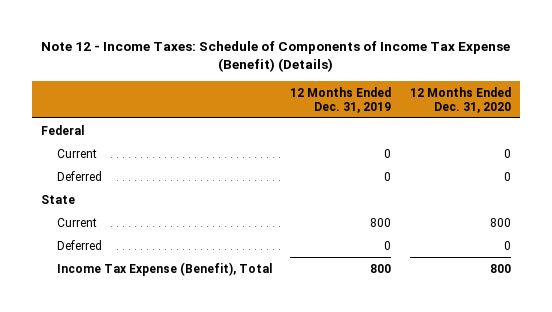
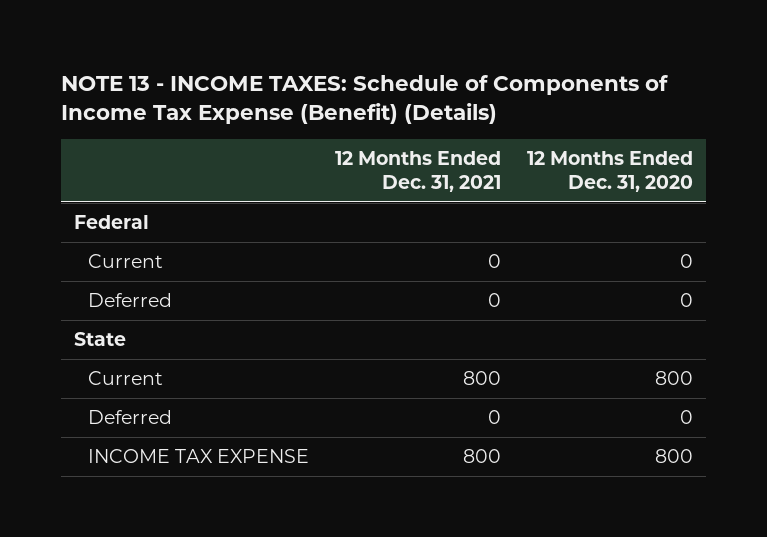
- Note 12 - Income Taxes: Schedule of Components of Income Tax Expense (Benefit) (Details)
+ NOTE 13 - INCOME TAXES: Schedule of Components of Income Tax Expense (Benefit) (Details)
- | 12 Months Ended Dec. 31, 2019 | 12 Months Ended Dec. 31, 2020
+ | 12 Months Ended Dec. 31, 2021 | 12 Months Ended Dec. 31, 2020
- Income Tax Expense (Benefit), Total | 800 | 800
+ INCOME TAX EXPENSE | 800 | 800

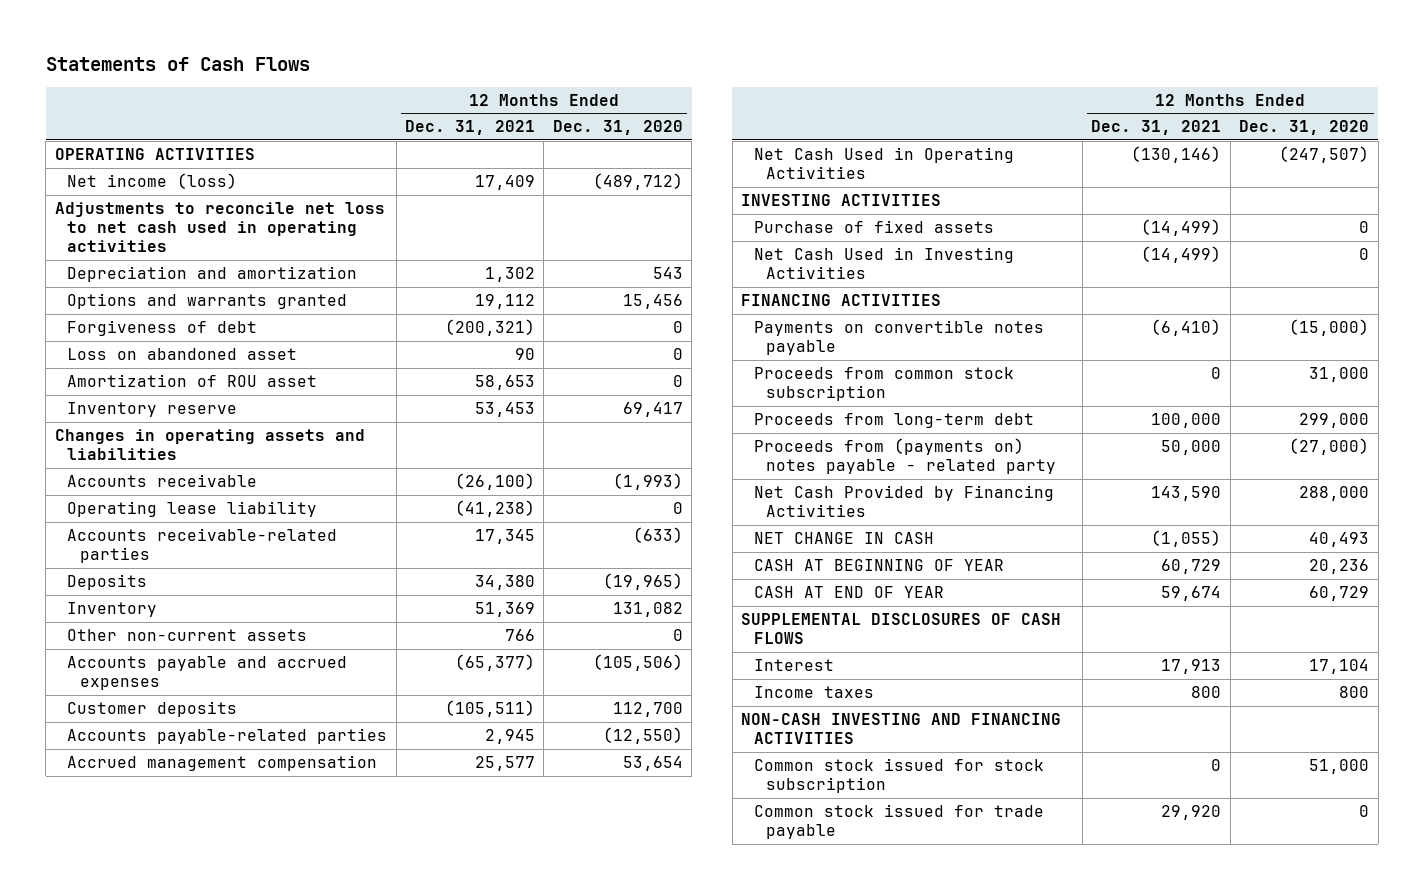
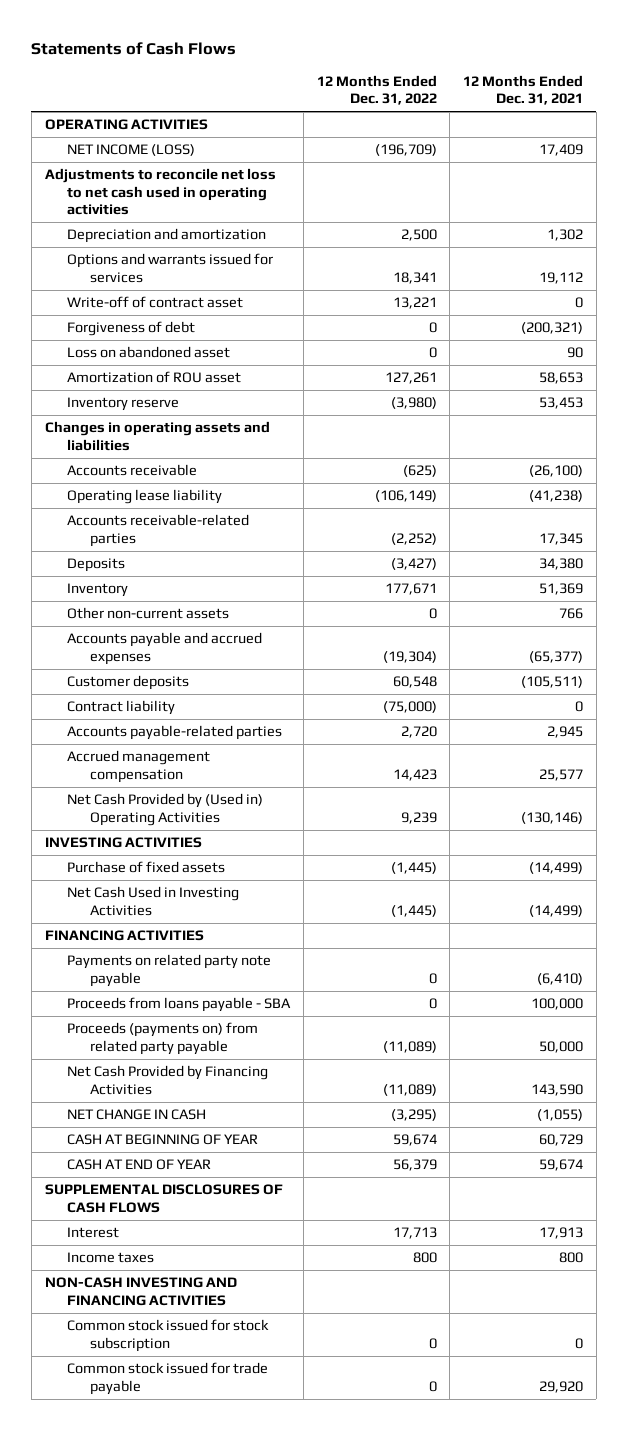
- | 12 Months Ended Dec. 31, 2021 | 12 Months Ended Dec. 31, 2020
+ | 12 Months Ended Dec. 31, 2022 | 12 Months Ended Dec. 31, 2021
- Net income (loss) | 17,409 | (489,712)
+ NET INCOME (LOSS) | (196,709) | 17,409
- Options and warrants granted | 19,112 | 15,456
+ Options and warrants issued for services | 18,341 | 19,112
+ Write-off of contract asset | 13,221 | 0
+ Contract liability | (75,000) | 0
- Net Cash Used in Operating Activities | (130,146) | (247,507)
+ Net Cash Provided by (Used in) Operating Activities | 9,239 | (130,146)
- Payments on convertible notes payable | (6,410) | (15,000)
- Proceeds from common stock subscription | 0 | 31,000
- Proceeds from long-term debt | 100,000 | 299,000
- Proceeds from (payments on) notes payable - related party | 50,000 | (27,000)
+ Payments on related party note payable | 0 | (6,410)
+ Proceeds from loans payable - SBA | 0 | 100,000
+ Proceeds (payments on) from related party payable | (11,089) | 50,000

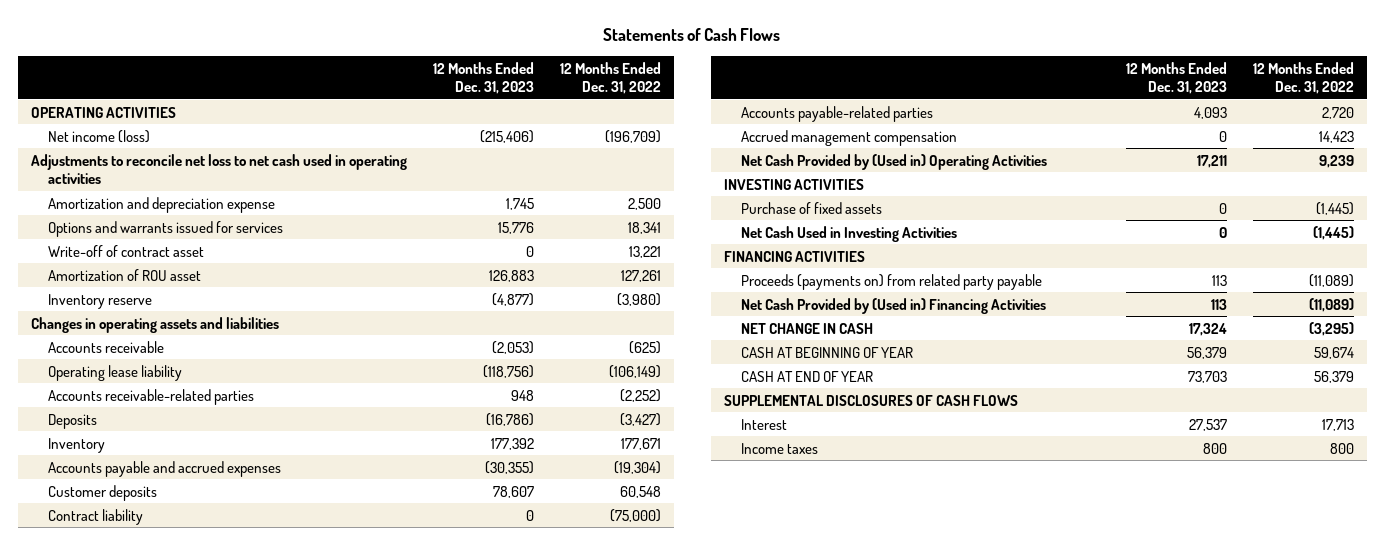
- | 12 Months Ended Dec. 31, 2022 | 12 Months Ended Dec. 31, 2021
+ | 12 Months Ended Dec. 31, 2023 | 12 Months Ended Dec. 31, 2022
- NET INCOME (LOSS) | (196,709) | 17,409
+ Net income (loss) | (215,406) | (196,709)
- Depreciation and amortization | 2,500 | 1,302
+ Amortization and depreciation expense | 1,745 | 2,500
- Forgiveness of debt | 0 | (200,321)
- Loss on abandoned asset | 0 | 90
- Other non-current assets | 0 | 766
- Payments on related party note payable | 0 | (6,410)
- Proceeds from loans payable - SBA | 0 | 100,000
- Net Cash Provided by Financing Activities | (11,089) | 143,590
+ Net Cash Provided by (Used in) Financing Activities | 113 | (11,089)
- NON-CASH INVESTING AND FINANCING ACTIVITIES
- Common stock issued for stock subscription | 0 | 0
- Common stock issued for trade payable | 0 | 29,920

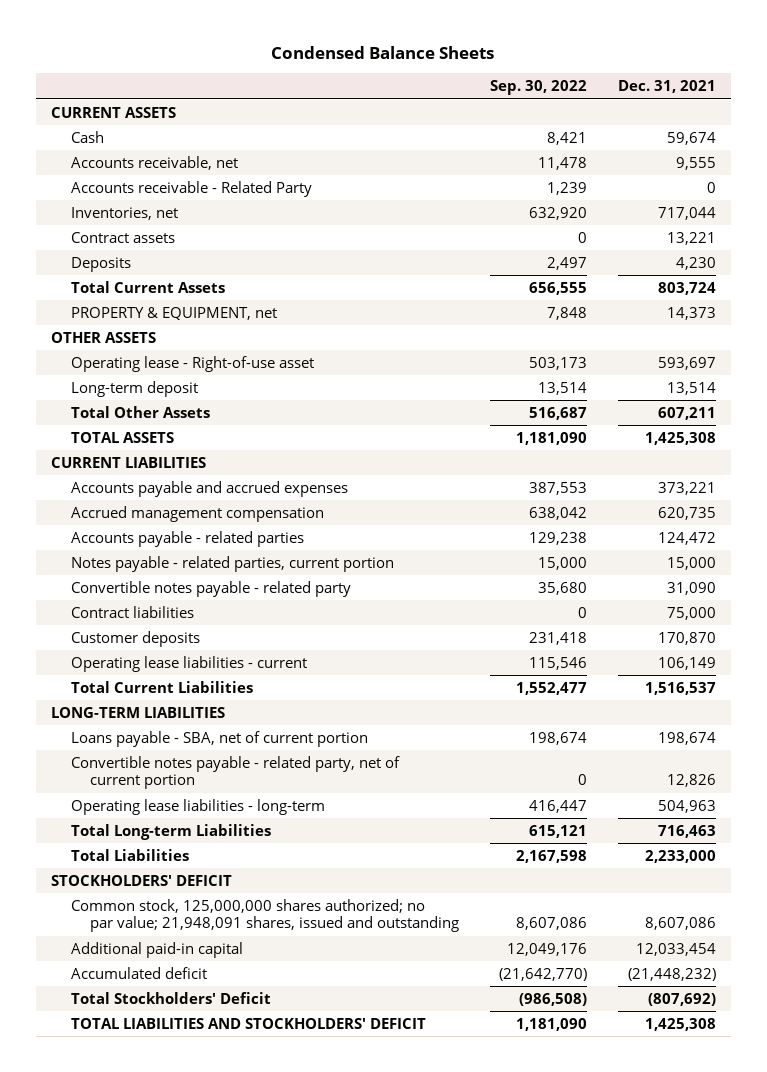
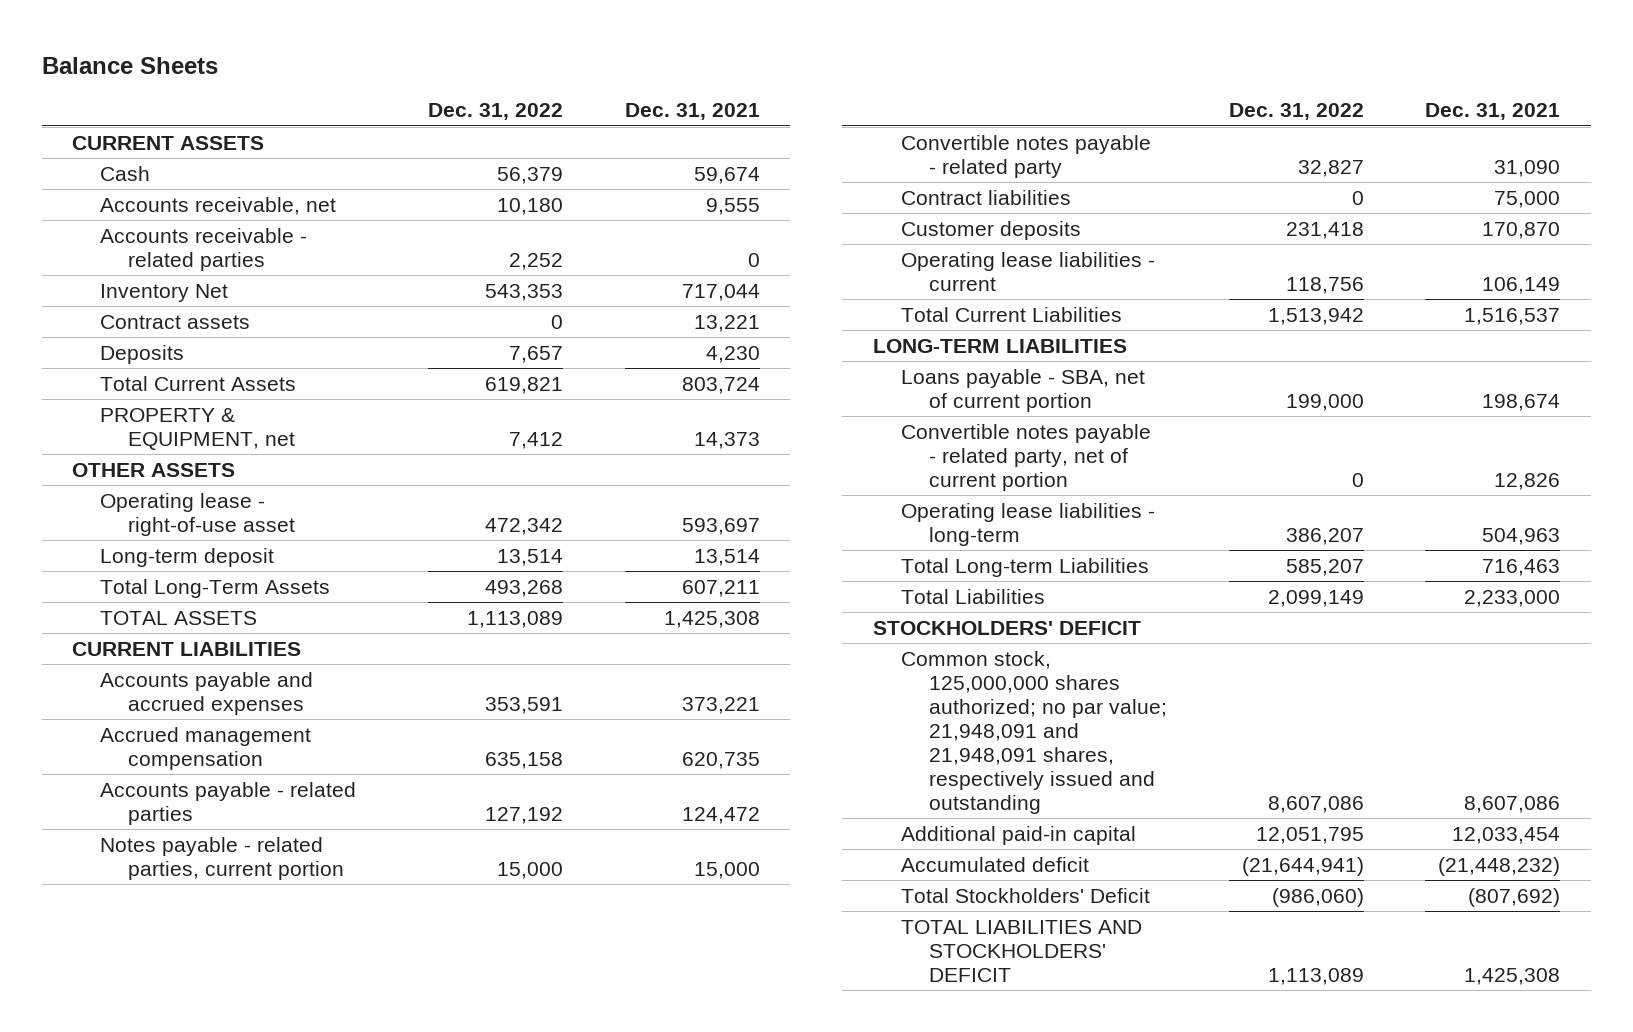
- Condensed Balance Sheets
+ Balance Sheets
- | Sep. 30, 2022 | Dec. 31, 2021
+ | Dec. 31, 2022 | Dec. 31, 2021
- Accounts receivable - Related Party | 1,239 | 0
- Inventories, net | 632,920 | 717,044
+ Accounts receivable - related parties | 2,252 | 0
+ Inventory Net | 543,353 | 717,044
- Operating lease - Right-of-use asset | 503,173 | 593,697
+ Operating lease - right-of-use asset | 472,342 | 593,697
- Total Other Assets | 516,687 | 607,211
+ Total Long-Term Assets | 493,268 | 607,211
- Common stock, 125,000,000 shares authorized; no par value; 21,948,091 shares, issued and outstanding | 8,607,086 | 8,607,086
+ Common stock, 125,000,000 shares authorized; no par value; 21,948,091 and 21,948,091 shares, respectively issued and outstanding | 8,607,086 | 8,607,086

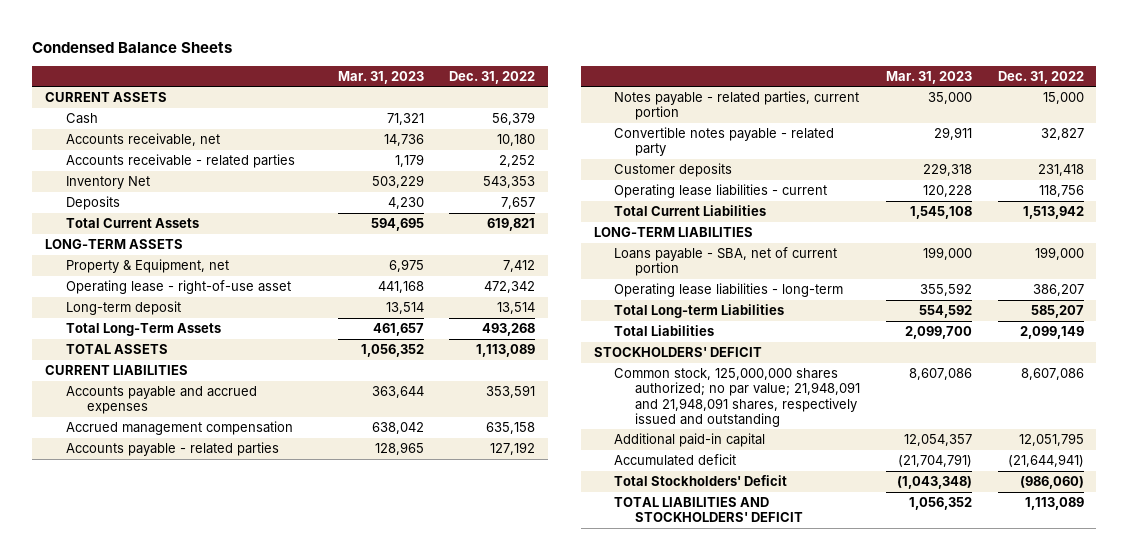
- Balance Sheets
+ Condensed Balance Sheets
- | Dec. 31, 2022 | Dec. 31, 2021
+ | Mar. 31, 2023 | Dec. 31, 2022
- Contract assets | 0 | 13,221
- PROPERTY & EQUIPMENT, net | 7,412 | 14,373
- OTHER ASSETS
+ LONG-TERM ASSETS
+ Property & Equipment, net | 6,975 | 7,412
- Contract liabilities | 0 | 75,000
- Convertible notes payable - related party, net of current portion | 0 | 12,826

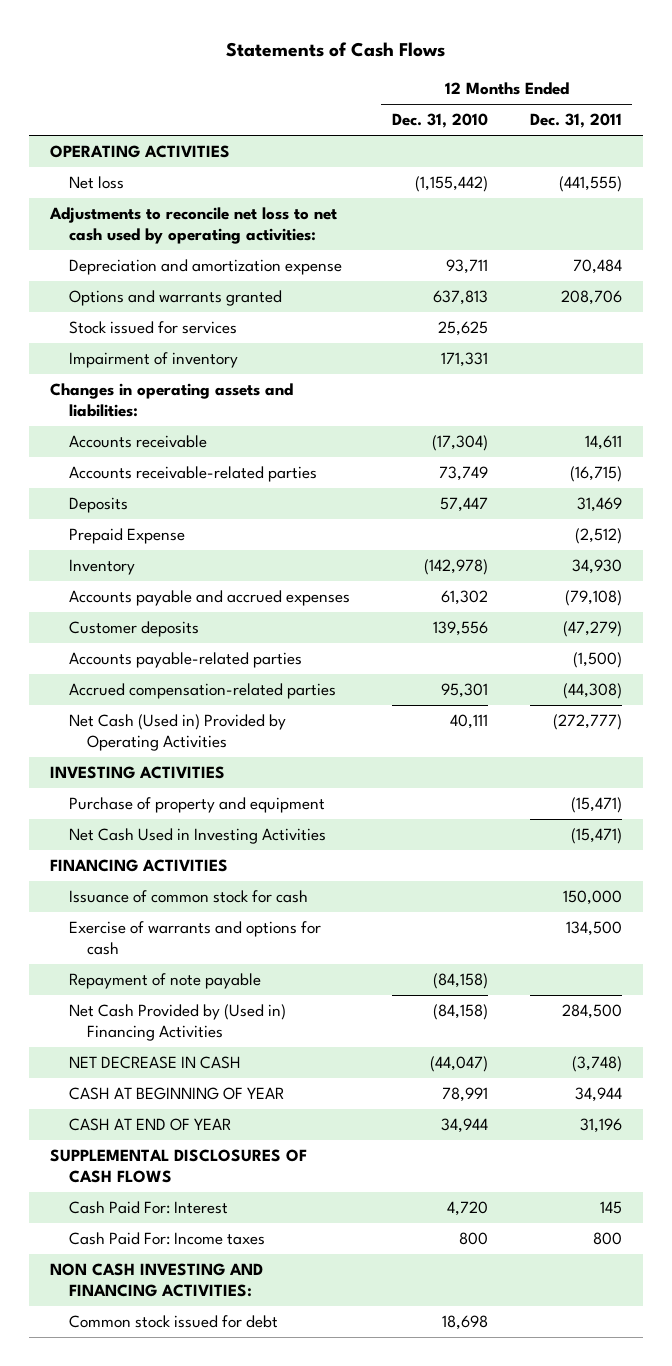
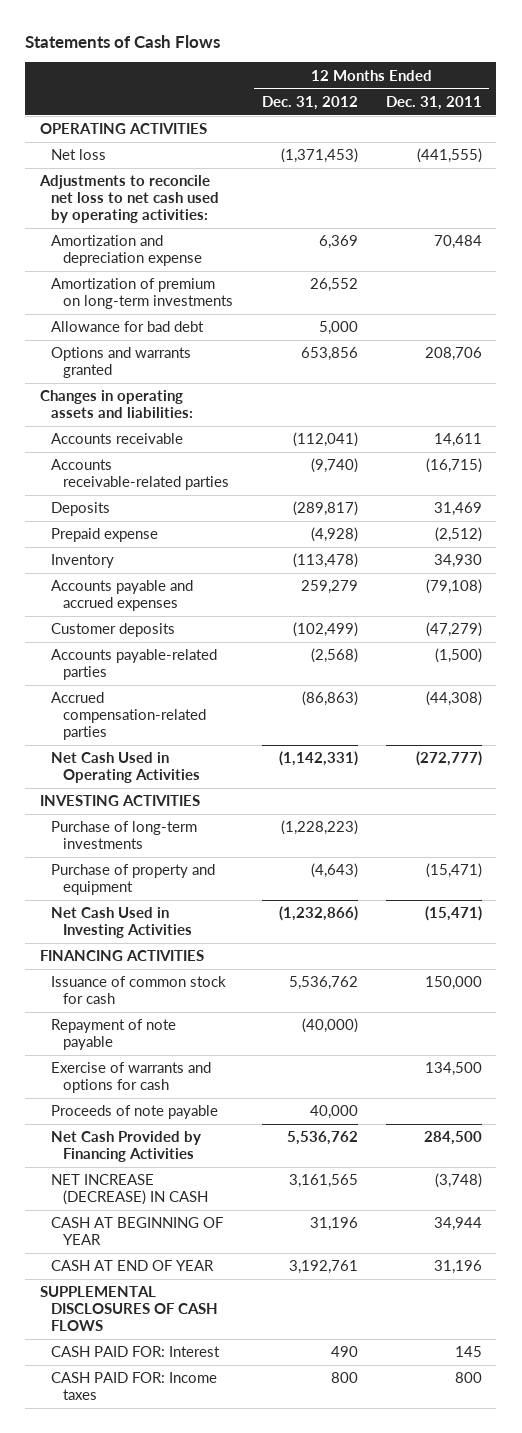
- | 12 Months Ended Dec. 31, 2010 | 12 Months Ended Dec. 31, 2011
+ | 12 Months Ended Dec. 31, 2012 | 12 Months Ended Dec. 31, 2011
- Depreciation and amortization expense | 93,711 | 70,484
+ Amortization and depreciation expense | 6,369 | 70,484
+ Amortization of premium on long-term investments | 26,552 |
+ Allowance for bad debt | 5,000 |
- Stock issued for services | 25,625 |
- Impairment of inventory | 171,331 |
- Prepaid Expense | | (2,512)
+ Prepaid expense | (4,928) | (2,512)
- Net Cash (Used in) Provided by Operating Activities | 40,111 | (272,777)
+ Net Cash Used in Operating Activities | (1,142,331) | (272,777)
+ Purchase of long-term investments | (1,228,223) |
- Net Cash Provided by (Used in) Financing Activities | (84,158) | 284,500
- NET DECREASE IN CASH | (44,047) | (3,748)
moved down: Exercise of warrants and options for cash | | 134,500
+ Proceeds of note payable | 40,000 |
+ Net Cash Provided by Financing Activities | 5,536,762 | 284,500
+ NET INCREASE (DECREASE) IN CASH | 3,161,565 | (3,748)
- Cash Paid For: Interest | 4,720 | 145
- Cash Paid For: Income taxes | 800 | 800
- NON CASH INVESTING AND FINANCING ACTIVITIES:
- Common stock issued for debt | 18,698 |
+ CASH PAID FOR: Interest | 490 | 145
+ CASH PAID FOR: Income taxes | 800 | 800

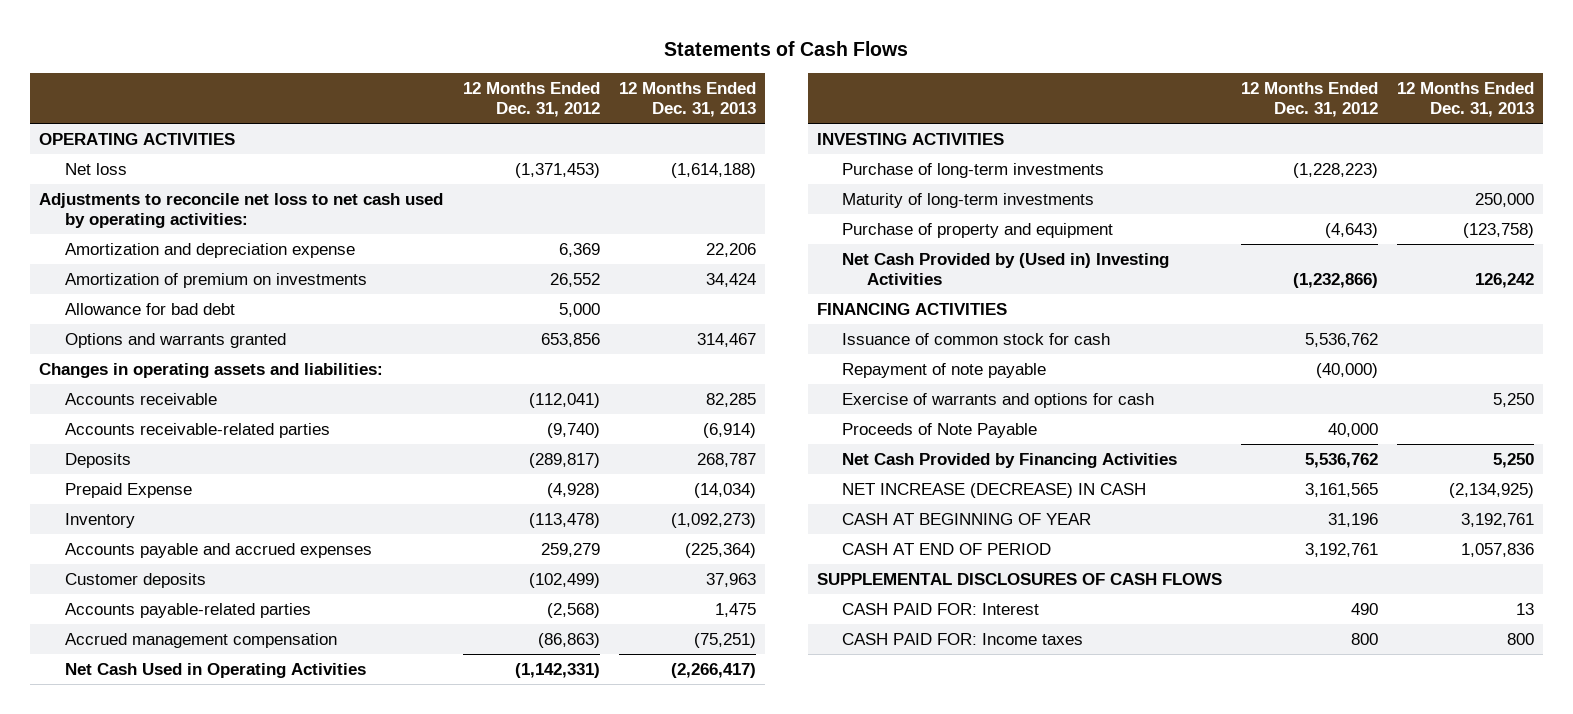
- | 12 Months Ended Dec. 31, 2012 | 12 Months Ended Dec. 31, 2011
+ | 12 Months Ended Dec. 31, 2012 | 12 Months Ended Dec. 31, 2013
- Amortization of premium on long-term investments | 26,552 |
+ Amortization of premium on investments | 26,552 | 34,424
- Prepaid expense | (4,928) | (2,512)
+ Prepaid Expense | (4,928) | (14,034)
- Accrued compensation-related parties | (86,863) | (44,308)
+ Accrued management compensation | (86,863) | (75,251)
+ Maturity of long-term investments | | 250,000
- Net Cash Used in Investing Activities | (1,232,866) | (15,471)
+ Net Cash Provided by (Used in) Investing Activities | (1,232,866) | 126,242
- Proceeds of note payable | 40,000 |
+ Proceeds of Note Payable | 40,000 |
- CASH AT END OF YEAR | 3,192,761 | 31,196
+ CASH AT END OF PERIOD | 3,192,761 | 1,057,836

